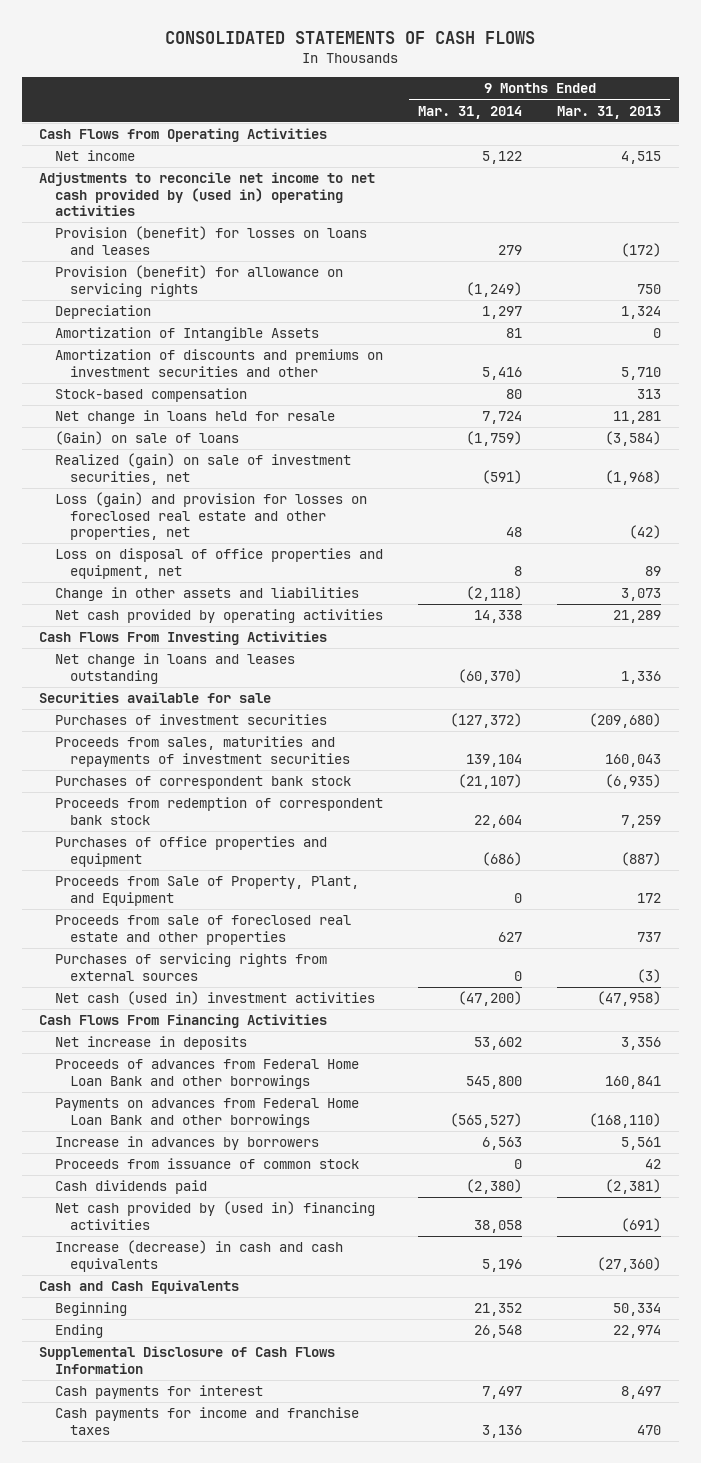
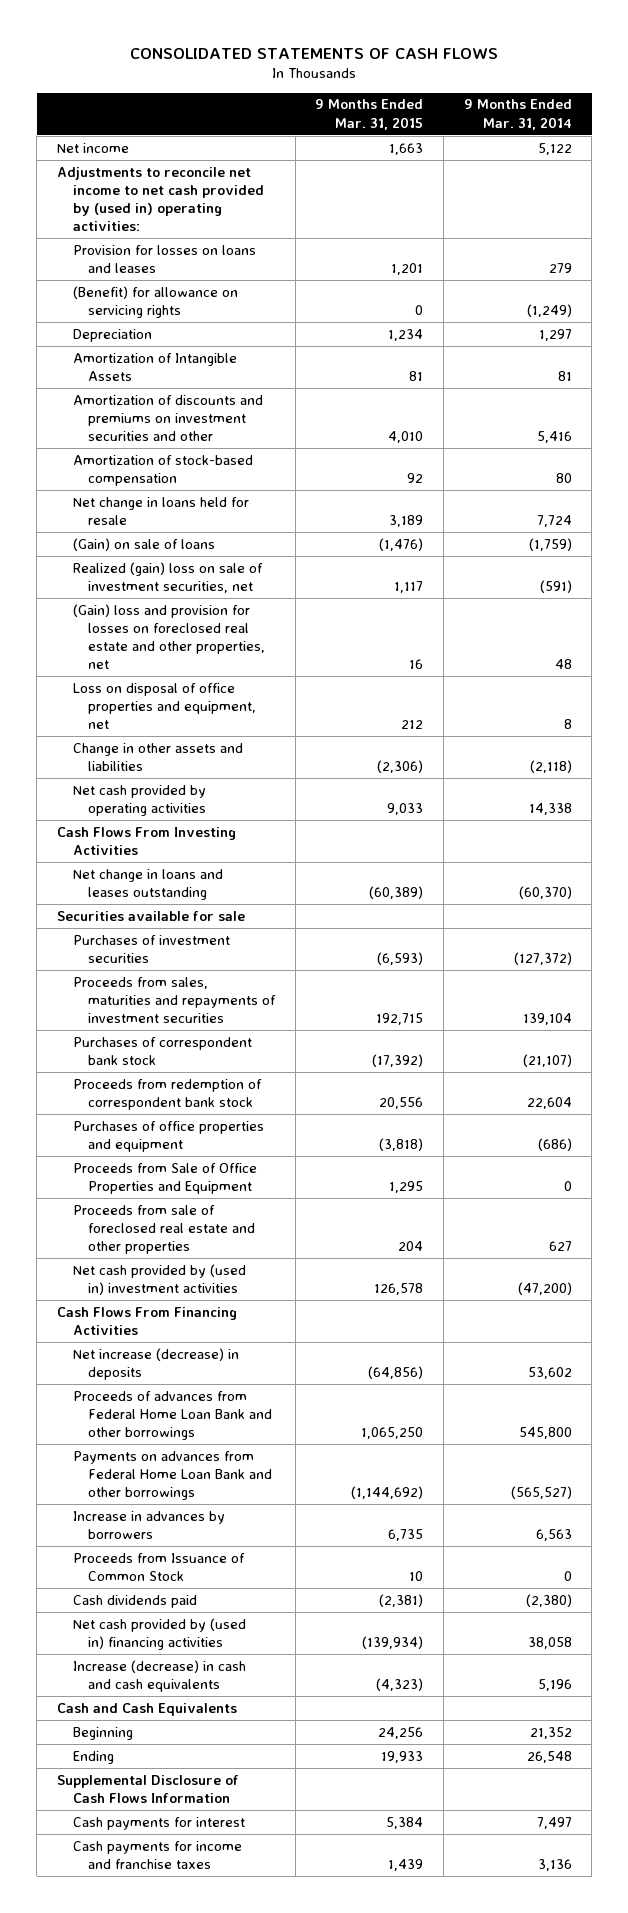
- | 9 Months Ended Mar. 31, 2014 | 9 Months Ended Mar. 31, 2013
+ | 9 Months Ended Mar. 31, 2015 | 9 Months Ended Mar. 31, 2014
- Cash Flows from Operating Activities
- Adjustments to reconcile net income to net cash provided by (used in) operating activities
- Provision (benefit) for losses on loans and leases | 279 | (172)
- Provision (benefit) for allowance on servicing rights | (1,249) | 750
+ Adjustments to reconcile net income to net cash provided by (used in) operating activities:
+ Provision for losses on loans and leases | 1,201 | 279
+ (Benefit) for allowance on servicing rights | 0 | (1,249)
- Stock-based compensation | 80 | 313
+ Amortization of stock-based compensation | 92 | 80
- Realized (gain) on sale of investment securities, net | (591) | (1,968)
- Loss (gain) and provision for losses on foreclosed real estate and other properties, net | 48 | (42)
+ Realized (gain) loss on sale of investment securities, net | 1,117 | (591)
+ (Gain) loss and provision for losses on foreclosed real estate and other properties, net | 16 | 48
- Proceeds from Sale of Property, Plant, and Equipment | 0 | 172
+ Proceeds from Sale of Office Properties and Equipment | 1,295 | 0
- Purchases of servicing rights from external sources | 0 | (3)
- Net cash (used in) investment activities | (47,200) | (47,958)
+ Net cash provided by (used in) investment activities | 126,578 | (47,200)
- Net increase in deposits | 53,602 | 3,356
+ Net increase (decrease) in deposits | (64,856) | 53,602
- Proceeds from issuance of common stock | 0 | 42
+ Proceeds from Issuance of Common Stock | 10 | 0

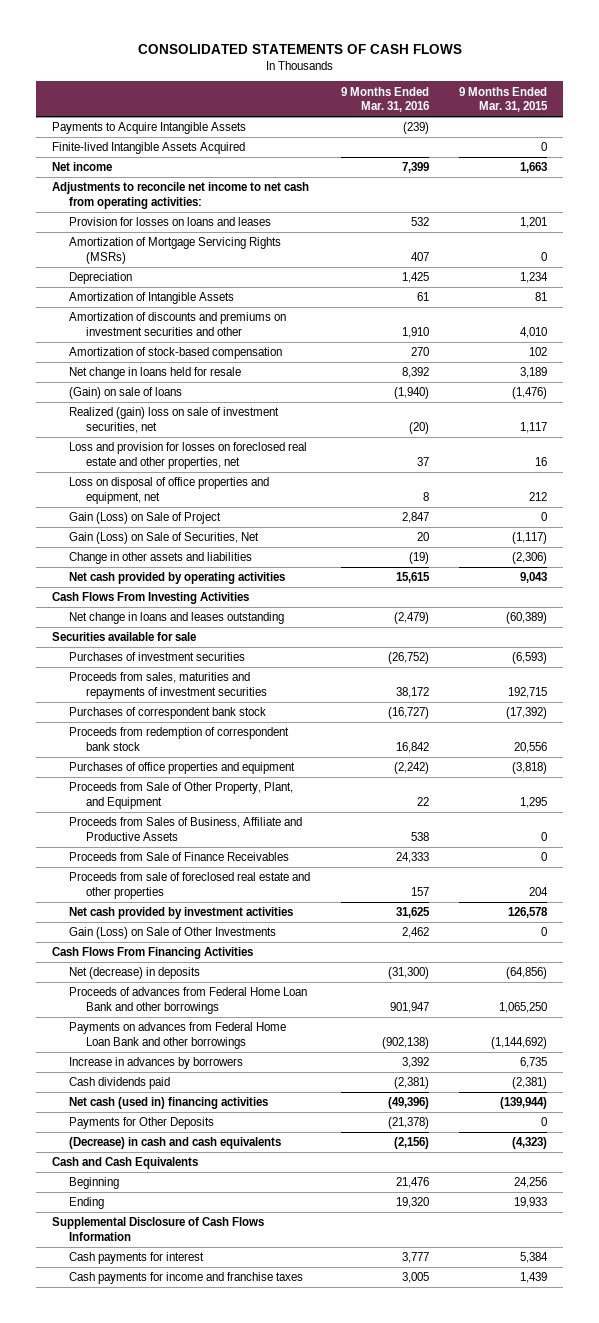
- | 9 Months Ended Mar. 31, 2015 | 9 Months Ended Mar. 31, 2014
+ | 9 Months Ended Mar. 31, 2016 | 9 Months Ended Mar. 31, 2015
+ Payments to Acquire Intangible Assets | (239) |
+ Finite-lived Intangible Assets Acquired | | 0
- Adjustments to reconcile net income to net cash provided by (used in) operating activities:
+ Adjustments to reconcile net income to net cash from operating activities:
- (Benefit) for allowance on servicing rights | 0 | (1,249)
+ Amortization of Mortgage Servicing Rights (MSRs) | 407 | 0
- Amortization of stock-based compensation | 92 | 80
+ Amortization of stock-based compensation | 270 | 102
- (Gain) loss and provision for losses on foreclosed real estate and other properties, net | 16 | 48
+ Loss and provision for losses on foreclosed real estate and other properties, net | 37 | 16
+ Gain (Loss) on Sale of Project | 2,847 | 0
+ Gain (Loss) on Sale of Securities, Net | 20 | (1,117)
- Net cash provided by operating activities | 9,033 | 14,338
+ Net cash provided by operating activities | 15,615 | 9,043
- Proceeds from Sale of Office Properties and Equipment | 1,295 | 0
+ Proceeds from Sale of Other Property, Plant, and Equipment | 22 | 1,295
+ Proceeds from Sales of Business, Affiliate and Productive Assets | 538 | 0
+ Proceeds from Sale of Finance Receivables | 24,333 | 0
- Net cash provided by (used in) investment activities | 126,578 | (47,200)
+ Net cash provided by investment activities | 31,625 | 126,578
+ Gain (Loss) on Sale of Other Investments | 2,462 | 0
- Net increase (decrease) in deposits | (64,856) | 53,602
+ Net (decrease) in deposits | (31,300) | (64,856)
- Proceeds from Issuance of Common Stock | 10 | 0
- Net cash provided by (used in) financing activities | (139,934) | 38,058
- Increase (decrease) in cash and cash equivalents | (4,323) | 5,196
+ Net cash (used in) financing activities | (49,396) | (139,944)
+ Payments for Other Deposits | (21,378) | 0
+ (Decrease) in cash and cash equivalents | (2,156) | (4,323)

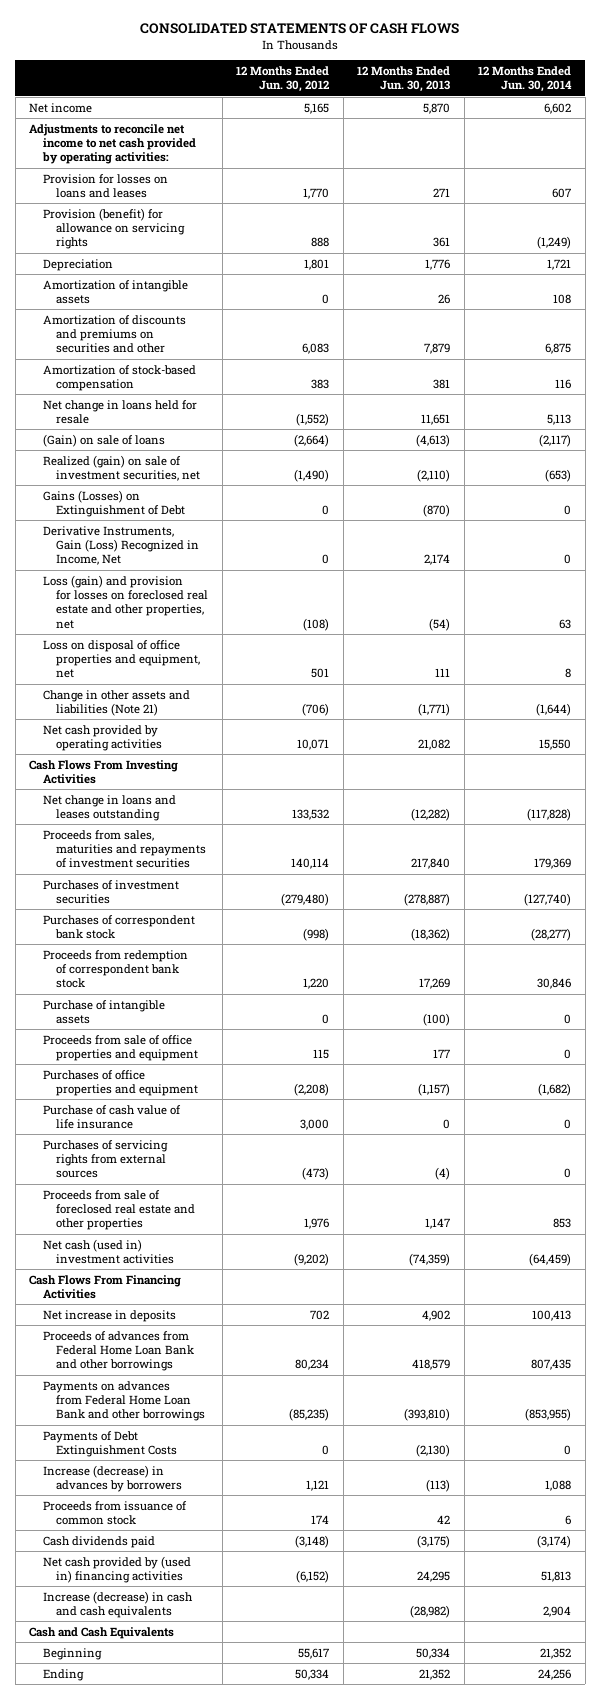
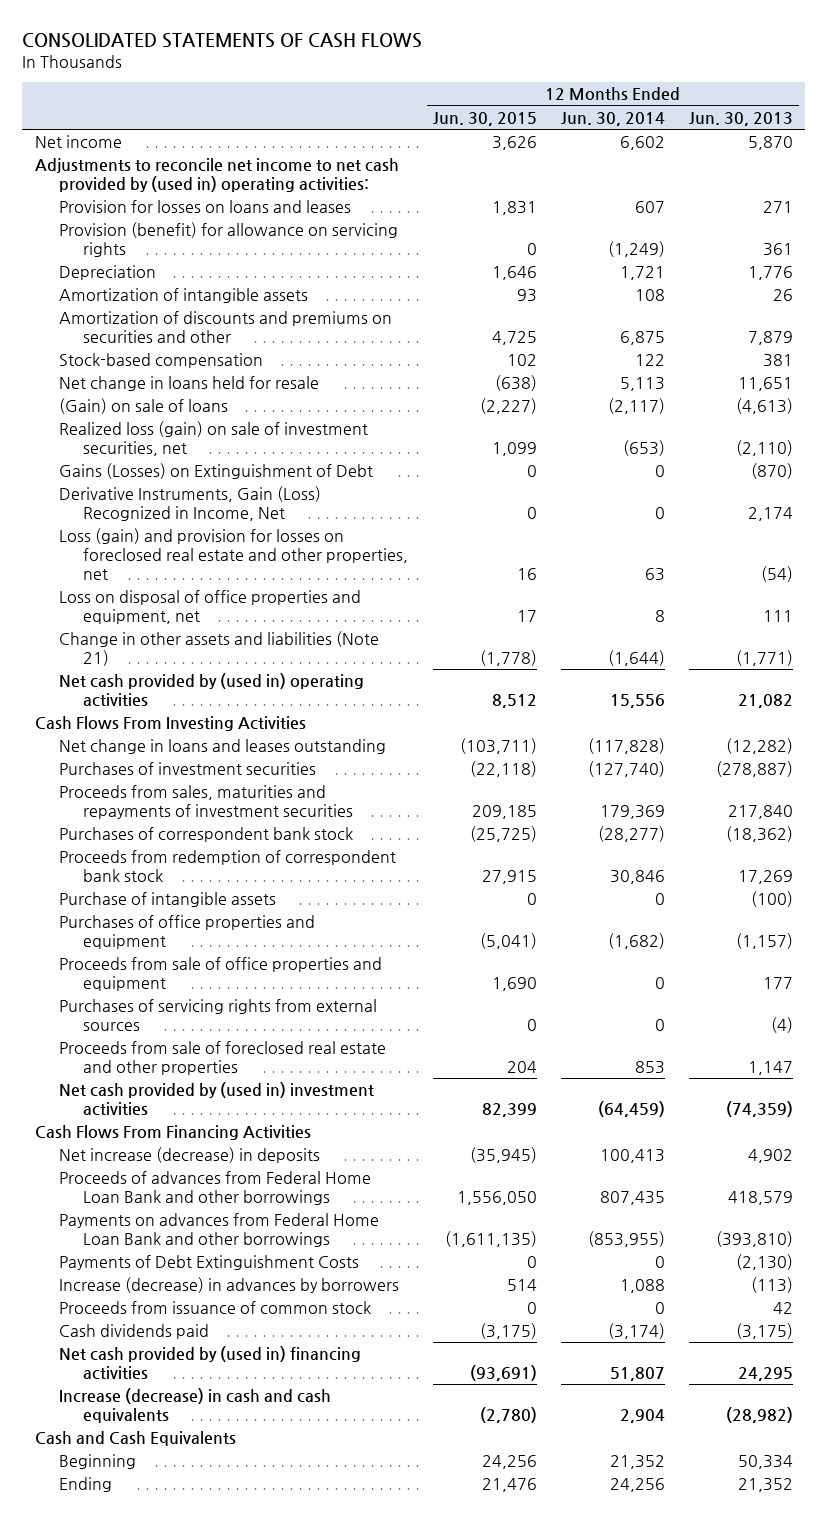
- | 12 Months Ended Jun. 30, 2012 | 12 Months Ended Jun. 30, 2013 | 12 Months Ended Jun. 30, 2014
+ | 12 Months Ended Jun. 30, 2015 | 12 Months Ended Jun. 30, 2014 | 12 Months Ended Jun. 30, 2013
- Adjustments to reconcile net income to net cash provided by operating activities:
+ Adjustments to reconcile net income to net cash provided by (used in) operating activities:
- Amortization of stock-based compensation | 383 | 381 | 116
+ Stock-based compensation | 102 | 122 | 381
- Realized (gain) on sale of investment securities, net | (1,490) | (2,110) | (653)
+ Realized loss (gain) on sale of investment securities, net | 1,099 | (653) | (2,110)
- Net cash provided by operating activities | 10,071 | 21,082 | 15,550
+ Net cash provided by (used in) operating activities | 8,512 | 15,556 | 21,082
moved down: Proceeds from sales, maturities and repayments of investment securities | 209,185 | 179,369 | 217,840
- Purchase of cash value of life insurance | 3,000 | 0 | 0
moved down: Proceeds from sale of office properties and equipment | 1,690 | 0 | 177
- Net cash (used in) investment activities | (9,202) | (74,359) | (64,459)
+ Net cash provided by (used in) investment activities | 82,399 | (64,459) | (74,359)
- Net increase in deposits | 702 | 4,902 | 100,413
+ Net increase (decrease) in deposits | (35,945) | 100,413 | 4,902
- Proceeds from issuance of common stock | 174 | 42 | 6
+ Proceeds from issuance of common stock | 0 | 0 | 42
- Net cash provided by (used in) financing activities | (6,152) | 24,295 | 51,813
+ Net cash provided by (used in) financing activities | (93,691) | 51,807 | 24,295

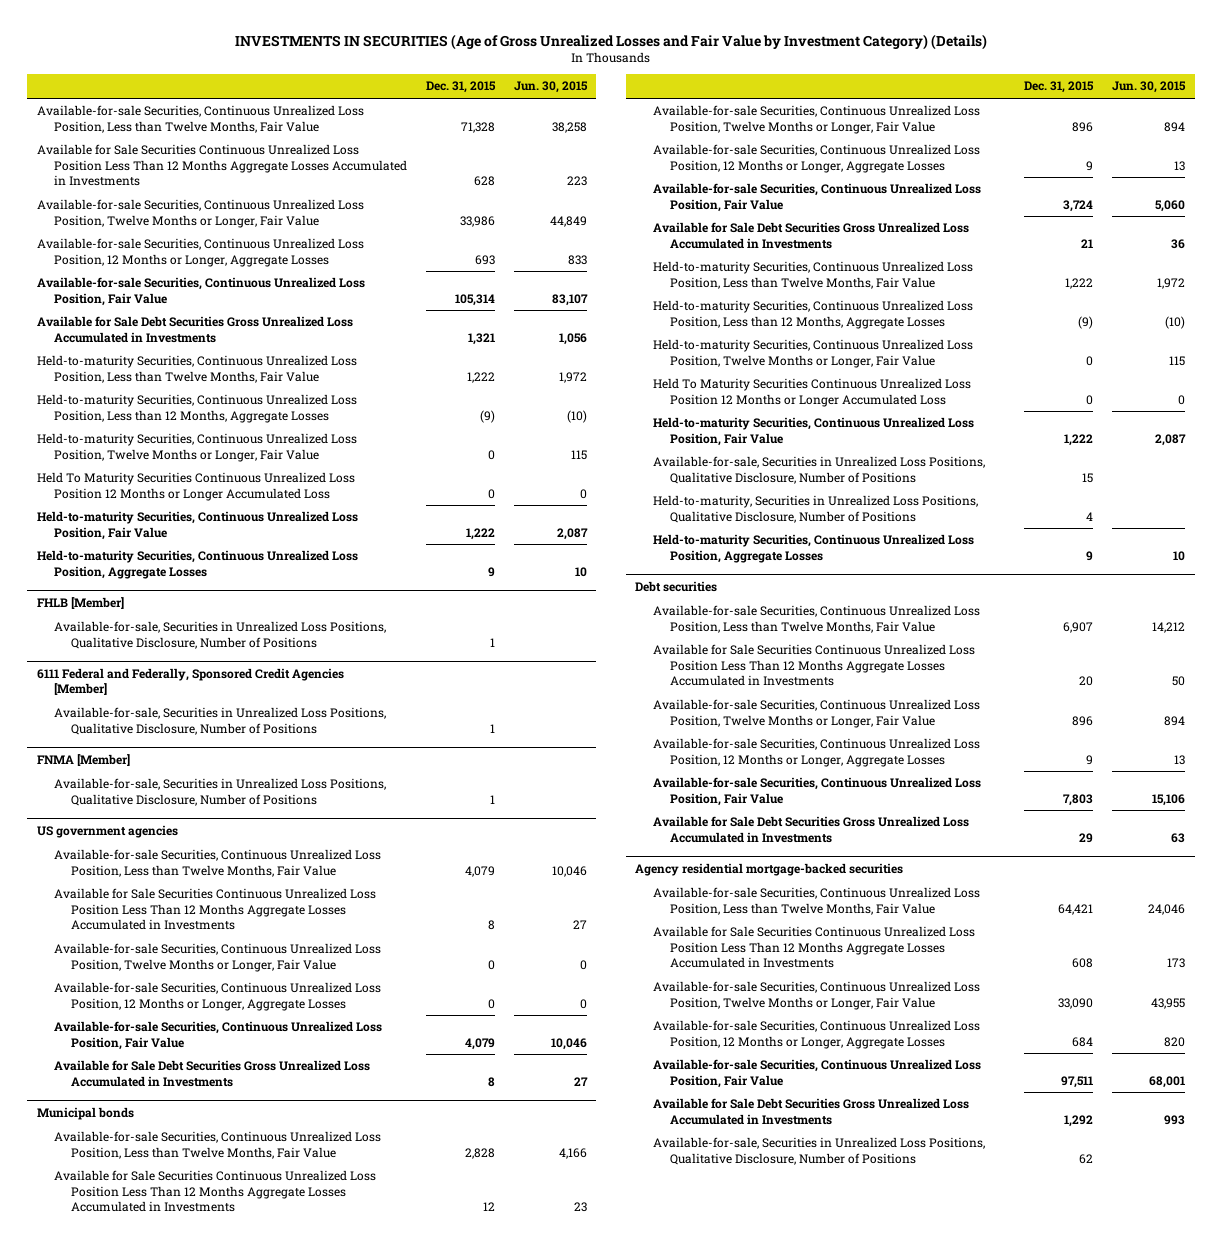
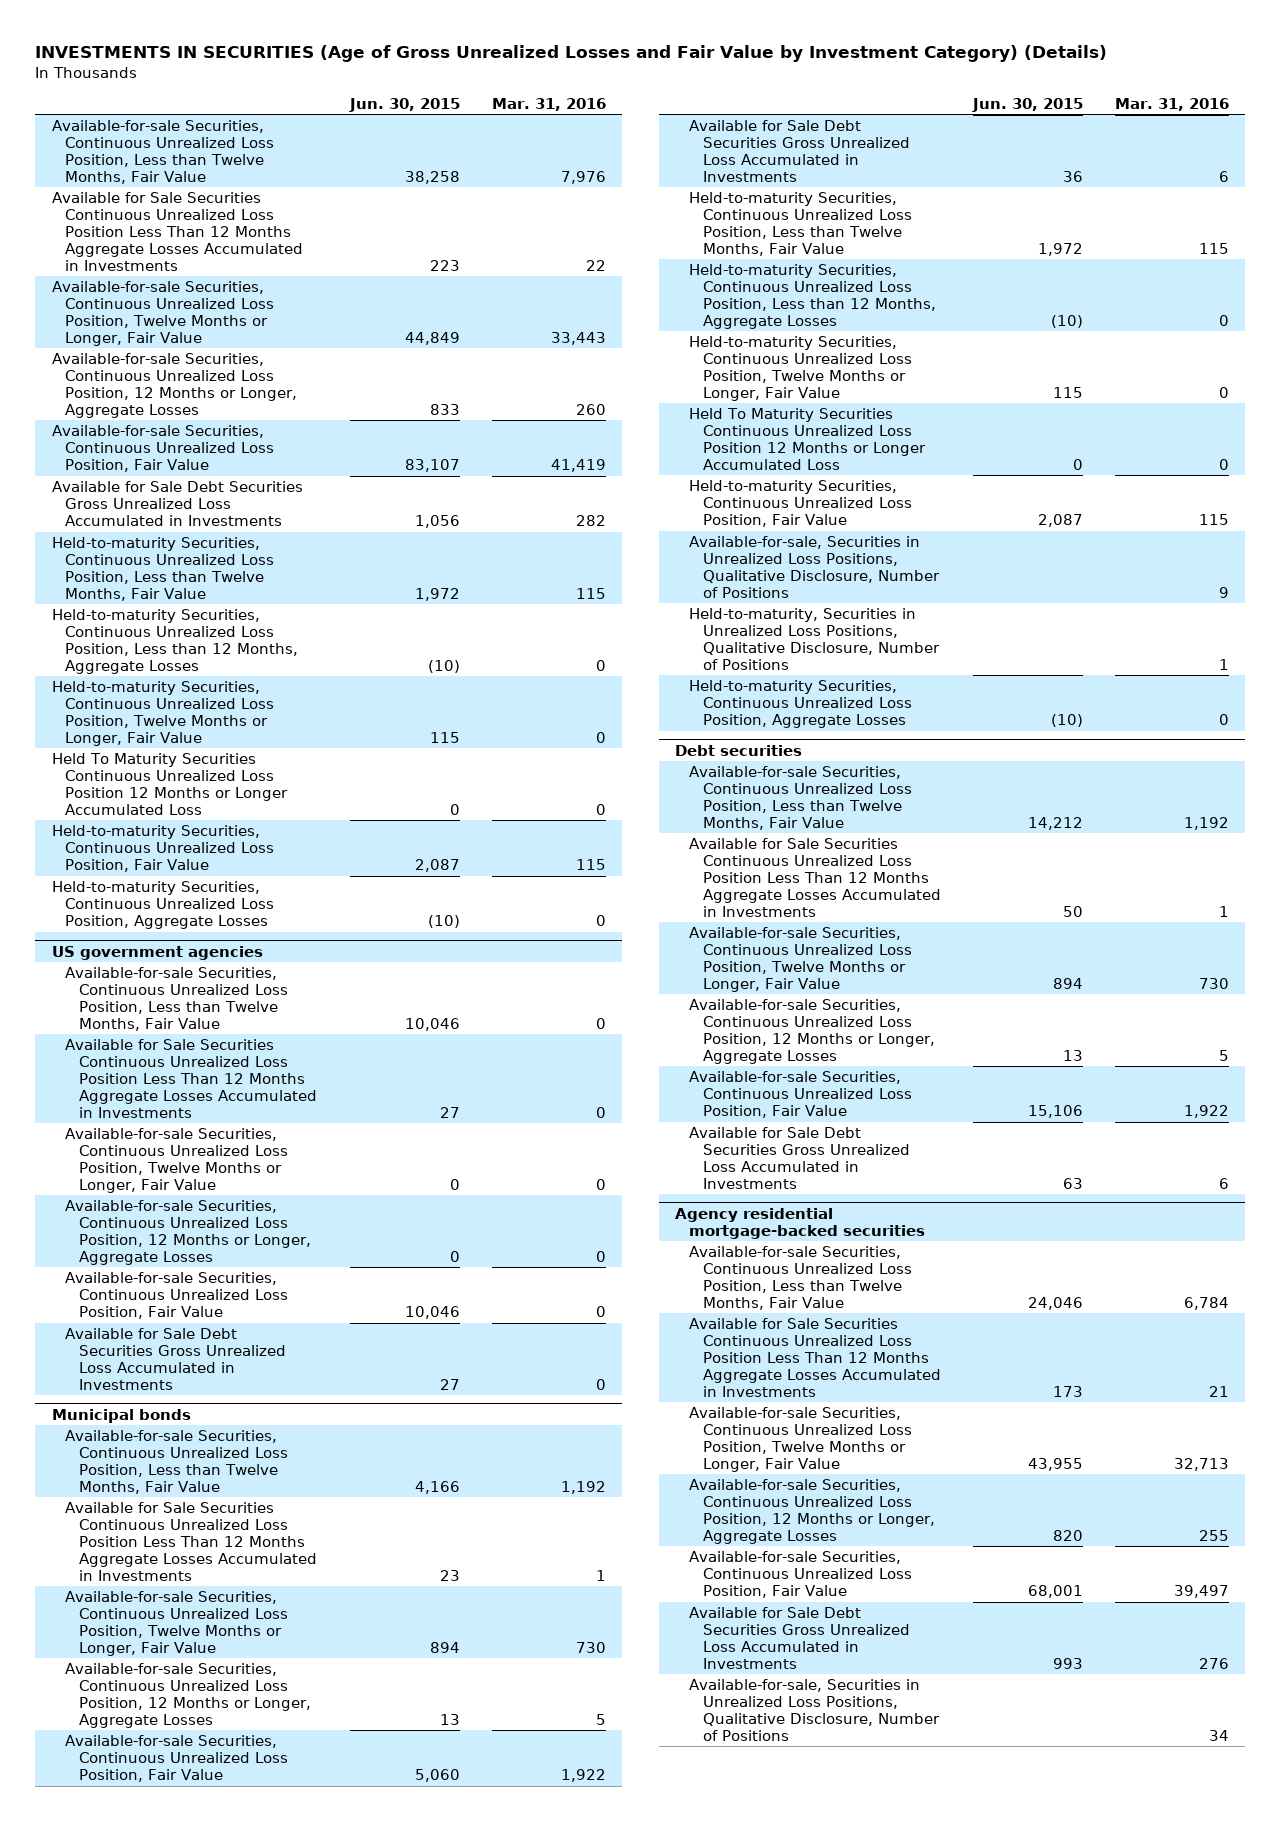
- | Dec. 31, 2015 | Jun. 30, 2015
+ | Jun. 30, 2015 | Mar. 31, 2016
- Held-to-maturity Securities, Continuous Unrealized Loss Position, Aggregate Losses | 9 | 10
- FHLB [Member]
- Available-for-sale, Securities in Unrealized Loss Positions, Qualitative Disclosure, Number of Positions | 1 |
- 6111 Federal and Federally, Sponsored Credit Agencies [Member]
- Available-for-sale, Securities in Unrealized Loss Positions, Qualitative Disclosure, Number of Positions | 1 |
- FNMA [Member]
- Available-for-sale, Securities in Unrealized Loss Positions, Qualitative Disclosure, Number of Positions | 1 |
+ Held-to-maturity Securities, Continuous Unrealized Loss Position, Aggregate Losses | (10) | 0
@ Municipal bonds
- Held-to-maturity Securities, Continuous Unrealized Loss Position, Aggregate Losses | 9 | 10
+ Held-to-maturity Securities, Continuous Unrealized Loss Position, Aggregate Losses | (10) | 0

